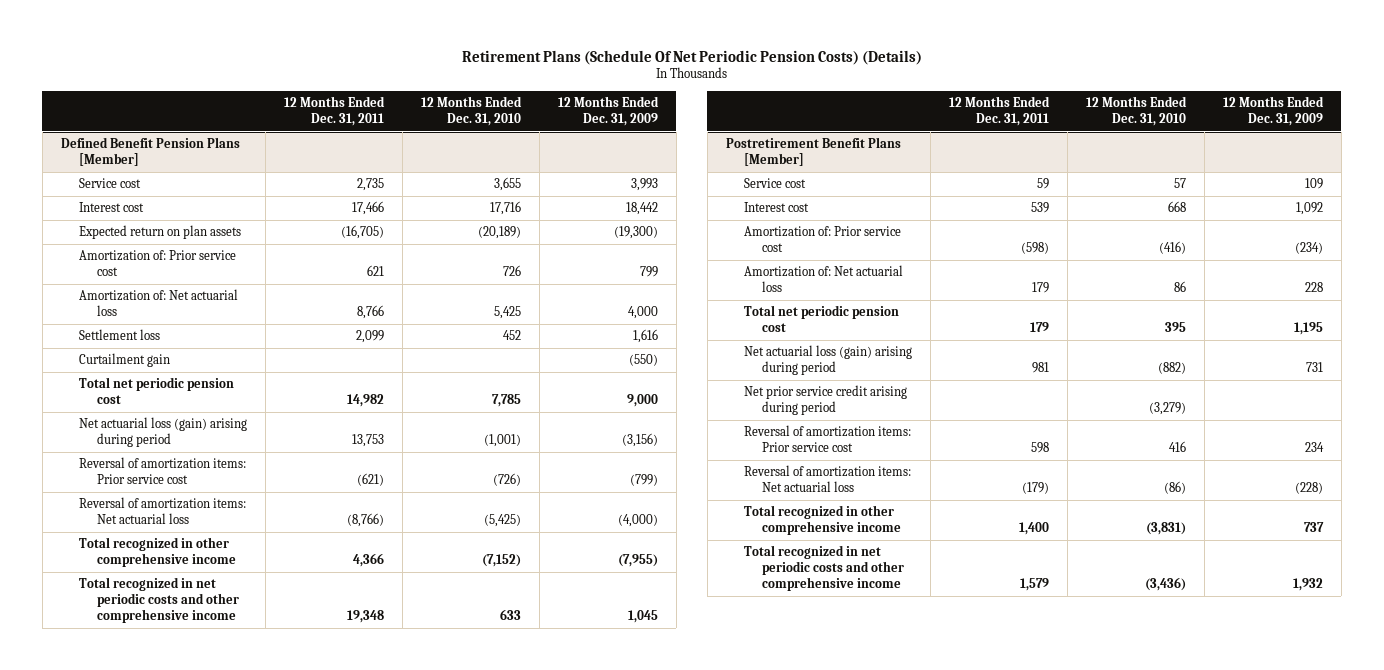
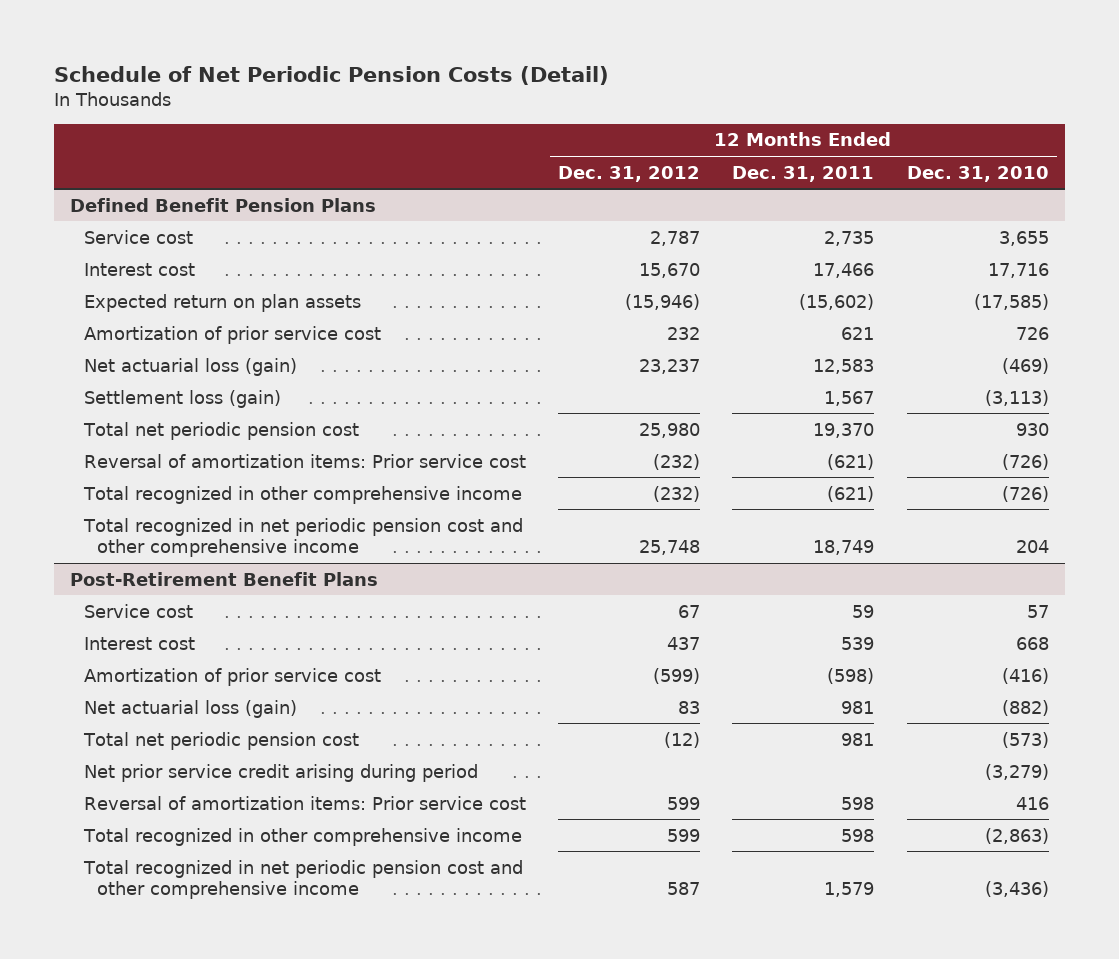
- Retirement Plans (Schedule Of Net Periodic Pension Costs) (Details)
+ Schedule of Net Periodic Pension Costs (Detail)
- | 12 Months Ended Dec. 31, 2011 | 12 Months Ended Dec. 31, 2010 | 12 Months Ended Dec. 31, 2009
+ | 12 Months Ended Dec. 31, 2012 | 12 Months Ended Dec. 31, 2011 | 12 Months Ended Dec. 31, 2010
- Defined Benefit Pension Plans [Member]
+ Defined Benefit Pension Plans
- Expected return on plan assets | (16,705) | (20,189) | (19,300)
- Amortization of: Prior service cost | 621 | 726 | 799
- Amortization of: Net actuarial loss | 8,766 | 5,425 | 4,000
- Settlement loss | 2,099 | 452 | 1,616
- Curtailment gain | | | (550)
- Total net periodic pension cost | 14,982 | 7,785 | 9,000
- Net actuarial loss (gain) arising during period | 13,753 | (1,001) | (3,156)
+ Expected return on plan assets | (15,946) | (15,602) | (17,585)
+ Amortization of prior service cost | 232 | 621 | 726
+ Net actuarial loss (gain) | 23,237 | 12,583 | (469)
+ Settlement loss (gain) | | 1,567 | (3,113)
+ Total net periodic pension cost | 25,980 | 19,370 | 930
- Reversal of amortization items: Net actuarial loss | (8,766) | (5,425) | (4,000)
- Total recognized in other comprehensive income | 4,366 | (7,152) | (7,955)
- Total recognized in net periodic costs and other comprehensive income | 19,348 | 633 | 1,045
- Postretirement Benefit Plans [Member]
+ Total recognized in other comprehensive income | (232) | (621) | (726)
+ Total recognized in net periodic pension cost and other comprehensive income | 25,748 | 18,749 | 204
+ Post-Retirement Benefit Plans
- Amortization of: Prior service cost | (598) | (416) | (234)
- Amortization of: Net actuarial loss | 179 | 86 | 228
- Total net periodic pension cost | 179 | 395 | 1,195
- Net actuarial loss (gain) arising during period | 981 | (882) | 731
+ Amortization of prior service cost | (599) | (598) | (416)
+ Net actuarial loss (gain) | 83 | 981 | (882)
+ Total net periodic pension cost | (12) | 981 | (573)
- Reversal of amortization items: Net actuarial loss | (179) | (86) | (228)
- Total recognized in other comprehensive income | 1,400 | (3,831) | 737
- Total recognized in net periodic costs and other comprehensive income | 1,579 | (3,436) | 1,932
+ Total recognized in other comprehensive income | 599 | 598 | (2,863)
+ Total recognized in net periodic pension cost and other comprehensive income | 587 | 1,579 | (3,436)

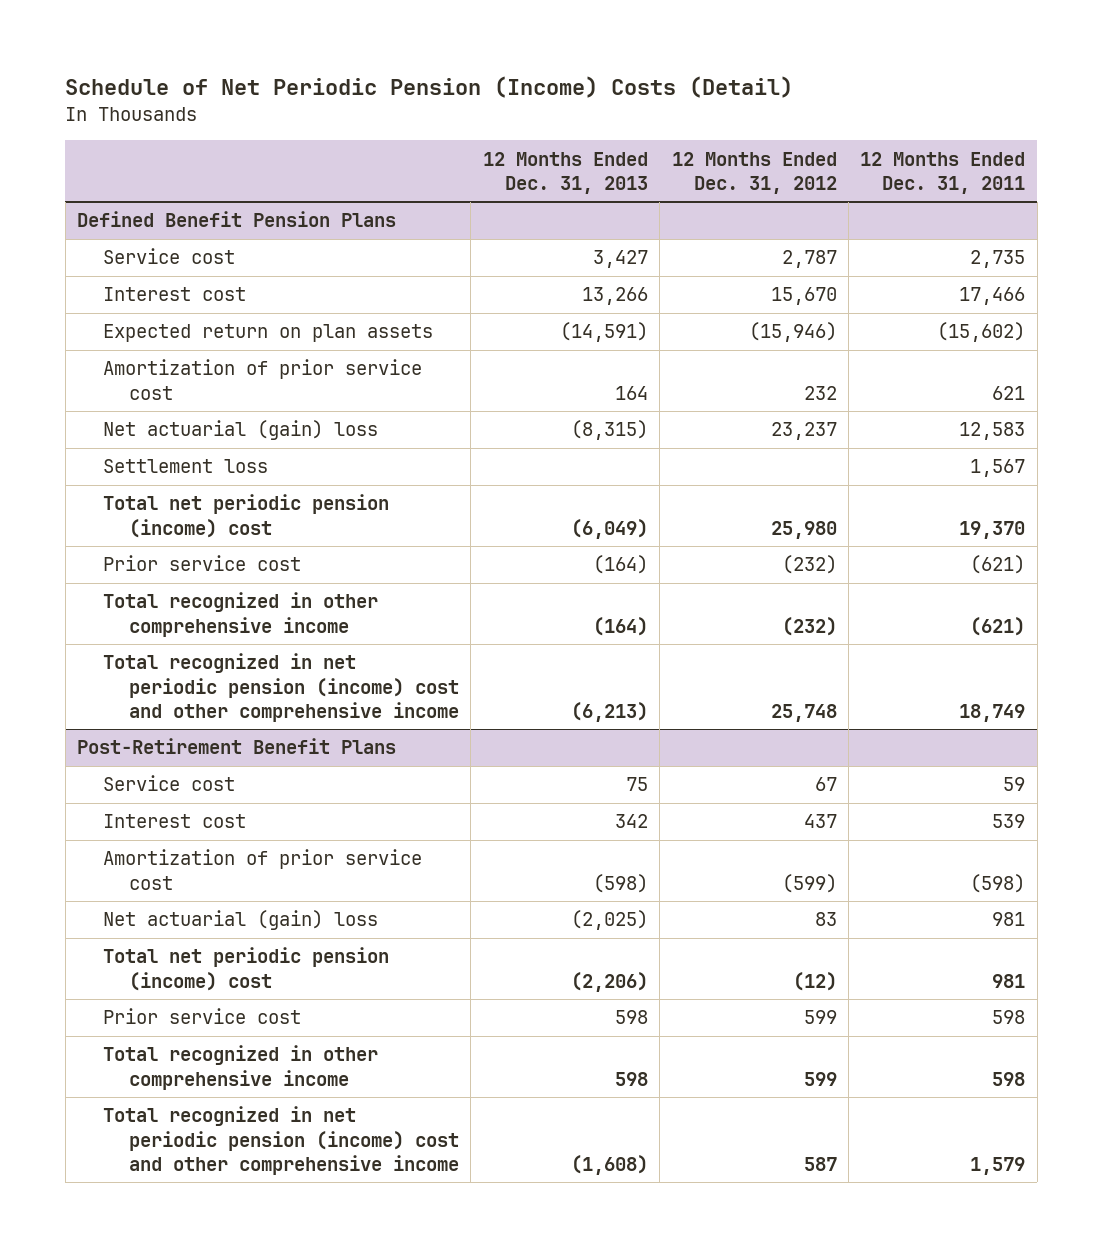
- Schedule of Net Periodic Pension Costs (Detail)
+ Schedule of Net Periodic Pension (Income) Costs (Detail)
- | 12 Months Ended Dec. 31, 2012 | 12 Months Ended Dec. 31, 2011 | 12 Months Ended Dec. 31, 2010
+ | 12 Months Ended Dec. 31, 2013 | 12 Months Ended Dec. 31, 2012 | 12 Months Ended Dec. 31, 2011
@ Defined Benefit Pension Plans
- Net actuarial loss (gain) | 23,237 | 12,583 | (469)
- Settlement loss (gain) | | 1,567 | (3,113)
- Total net periodic pension cost | 25,980 | 19,370 | 930
- Reversal of amortization items: Prior service cost | (232) | (621) | (726)
+ Net actuarial (gain) loss | (8,315) | 23,237 | 12,583
+ Settlement loss | | | 1,567
+ Total net periodic pension (income) cost | (6,049) | 25,980 | 19,370
+ Prior service cost | (164) | (232) | (621)
- Total recognized in net periodic pension cost and other comprehensive income | 25,748 | 18,749 | 204
+ Total recognized in net periodic pension (income) cost and other comprehensive income | (6,213) | 25,748 | 18,749
@ Post-Retirement Benefit Plans
- Net actuarial loss (gain) | 83 | 981 | (882)
- Total net periodic pension cost | (12) | 981 | (573)
- Net prior service credit arising during period | | | (3,279)
- Reversal of amortization items: Prior service cost | 599 | 598 | 416
+ Net actuarial (gain) loss | (2,025) | 83 | 981
+ Total net periodic pension (income) cost | (2,206) | (12) | 981
+ Prior service cost | 598 | 599 | 598
- Total recognized in net periodic pension cost and other comprehensive income | 587 | 1,579 | (3,436)
+ Total recognized in net periodic pension (income) cost and other comprehensive income | (1,608) | 587 | 1,579

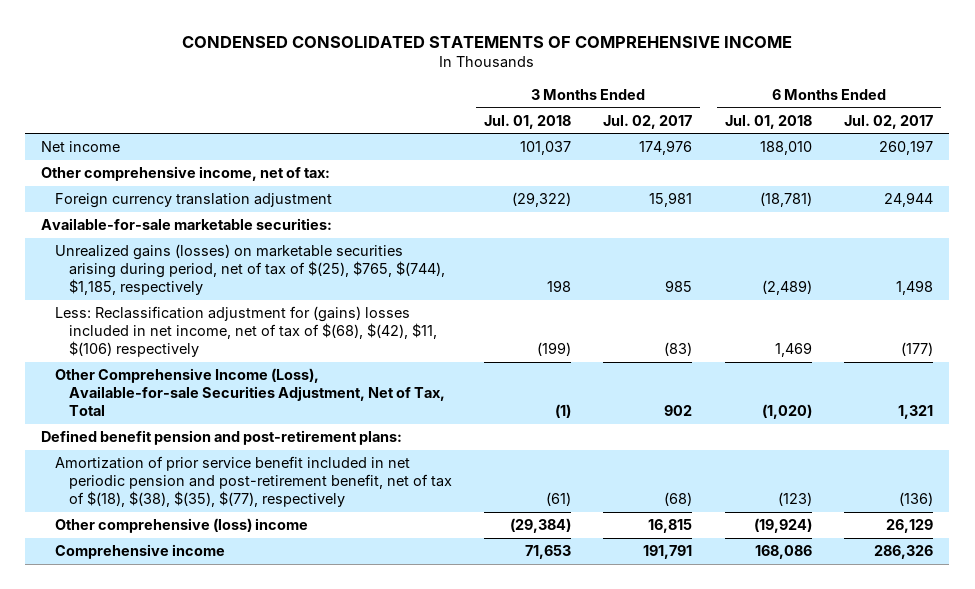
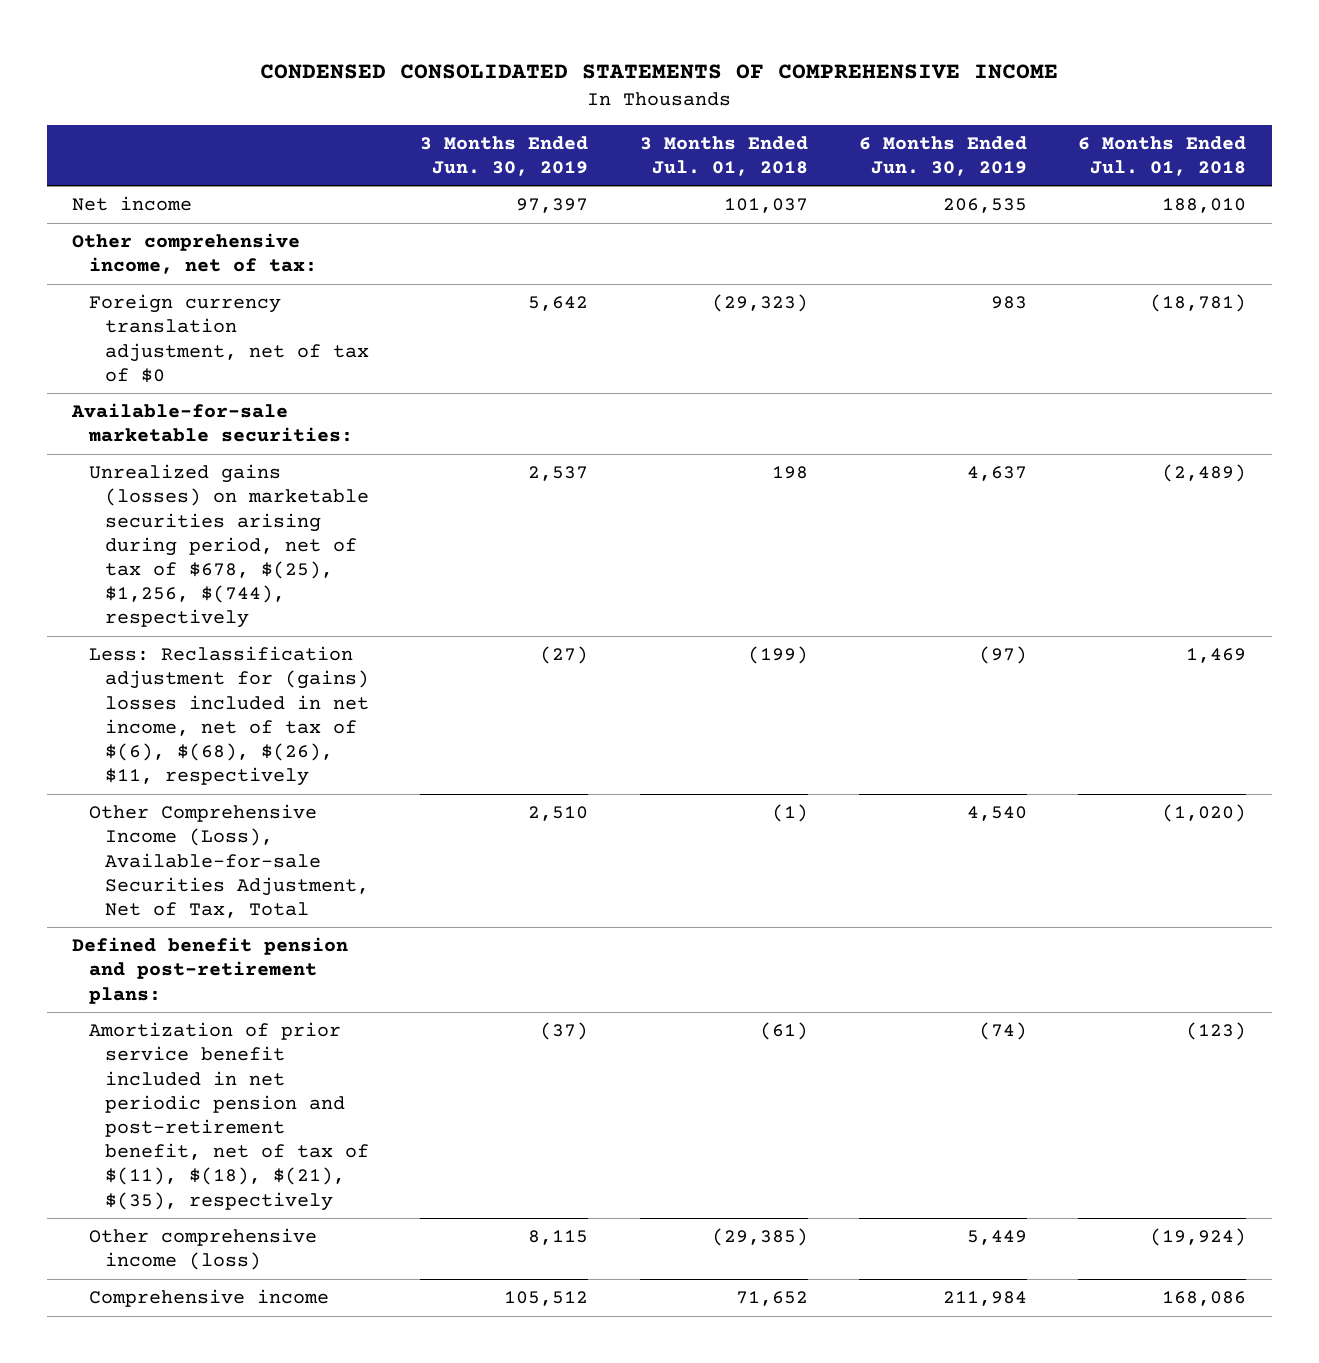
- | 3 Months Ended Jul. 01, 2018 | 3 Months Ended Jul. 02, 2017 | 6 Months Ended Jul. 01, 2018 | 6 Months Ended Jul. 02, 2017
+ | 3 Months Ended Jun. 30, 2019 | 3 Months Ended Jul. 01, 2018 | 6 Months Ended Jun. 30, 2019 | 6 Months Ended Jul. 01, 2018
- Foreign currency translation adjustment | (29,322) | 15,981 | (18,781) | 24,944
+ Foreign currency translation adjustment, net of tax of $0 | 5,642 | (29,323) | 983 | (18,781)
- Unrealized gains (losses) on marketable securities arising during period, net of tax of $(25), $765, $(744), $1,185, respectively | 198 | 985 | (2,489) | 1,498
- Less: Reclassification adjustment for (gains) losses included in net income, net of tax of $(68), $(42), $11, $(106) respectively | (199) | (83) | 1,469 | (177)
+ Unrealized gains (losses) on marketable securities arising during period, net of tax of $678, $(25), $1,256, $(744), respectively | 2,537 | 198 | 4,637 | (2,489)
+ Less: Reclassification adjustment for (gains) losses included in net income, net of tax of $(6), $(68), $(26), $11, respectively | (27) | (199) | (97) | 1,469
- Amortization of prior service benefit included in net periodic pension and post-retirement benefit, net of tax of $(18), $(38), $(35), $(77), respectively | (61) | (68) | (123) | (136)
- Other comprehensive (loss) income | (29,384) | 16,815 | (19,924) | 26,129
- Comprehensive income | 71,653 | 191,791 | 168,086 | 286,326
+ Amortization of prior service benefit included in net periodic pension and post-retirement benefit, net of tax of $(11), $(18), $(21), $(35), respectively | (37) | (61) | (74) | (123)
+ Other comprehensive income (loss) | 8,115 | (29,385) | 5,449 | (19,924)
+ Comprehensive income | 105,512 | 71,652 | 211,984 | 168,086

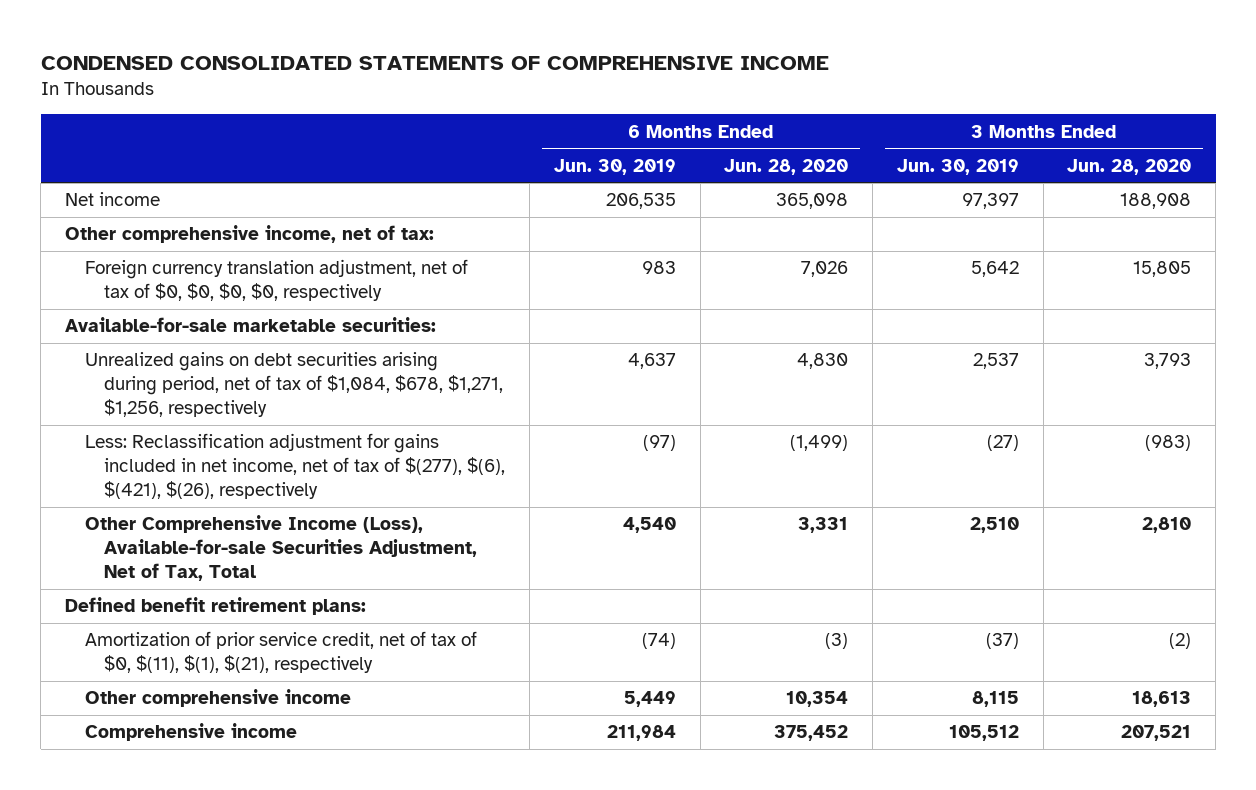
- | 3 Months Ended Jun. 30, 2019 | 3 Months Ended Jul. 01, 2018 | 6 Months Ended Jun. 30, 2019 | 6 Months Ended Jul. 01, 2018
+ | 6 Months Ended Jun. 30, 2019 | 6 Months Ended Jun. 28, 2020 | 3 Months Ended Jun. 30, 2019 | 3 Months Ended Jun. 28, 2020
- Foreign currency translation adjustment, net of tax of $0 | 5,642 | (29,323) | 983 | (18,781)
+ Foreign currency translation adjustment, net of tax of $0, $0, $0, $0, respectively | 983 | 7,026 | 5,642 | 15,805
- Unrealized gains (losses) on marketable securities arising during period, net of tax of $678, $(25), $1,256, $(744), respectively | 2,537 | 198 | 4,637 | (2,489)
- Less: Reclassification adjustment for (gains) losses included in net income, net of tax of $(6), $(68), $(26), $11, respectively | (27) | (199) | (97) | 1,469
+ Unrealized gains on debt securities arising during period, net of tax of $1,084, $678, $1,271, $1,256, respectively | 4,637 | 4,830 | 2,537 | 3,793
+ Less: Reclassification adjustment for gains included in net income, net of tax of $(277), $(6), $(421), $(26), respectively | (97) | (1,499) | (27) | (983)
- Defined benefit pension and post-retirement plans:
- Amortization of prior service benefit included in net periodic pension and post-retirement benefit, net of tax of $(11), $(18), $(21), $(35), respectively | (37) | (61) | (74) | (123)
- Other comprehensive income (loss) | 8,115 | (29,385) | 5,449 | (19,924)
+ Defined benefit retirement plans:
+ Amortization of prior service credit, net of tax of $0, $(11), $(1), $(21), respectively | (74) | (3) | (37) | (2)
+ Other comprehensive income | 5,449 | 10,354 | 8,115 | 18,613

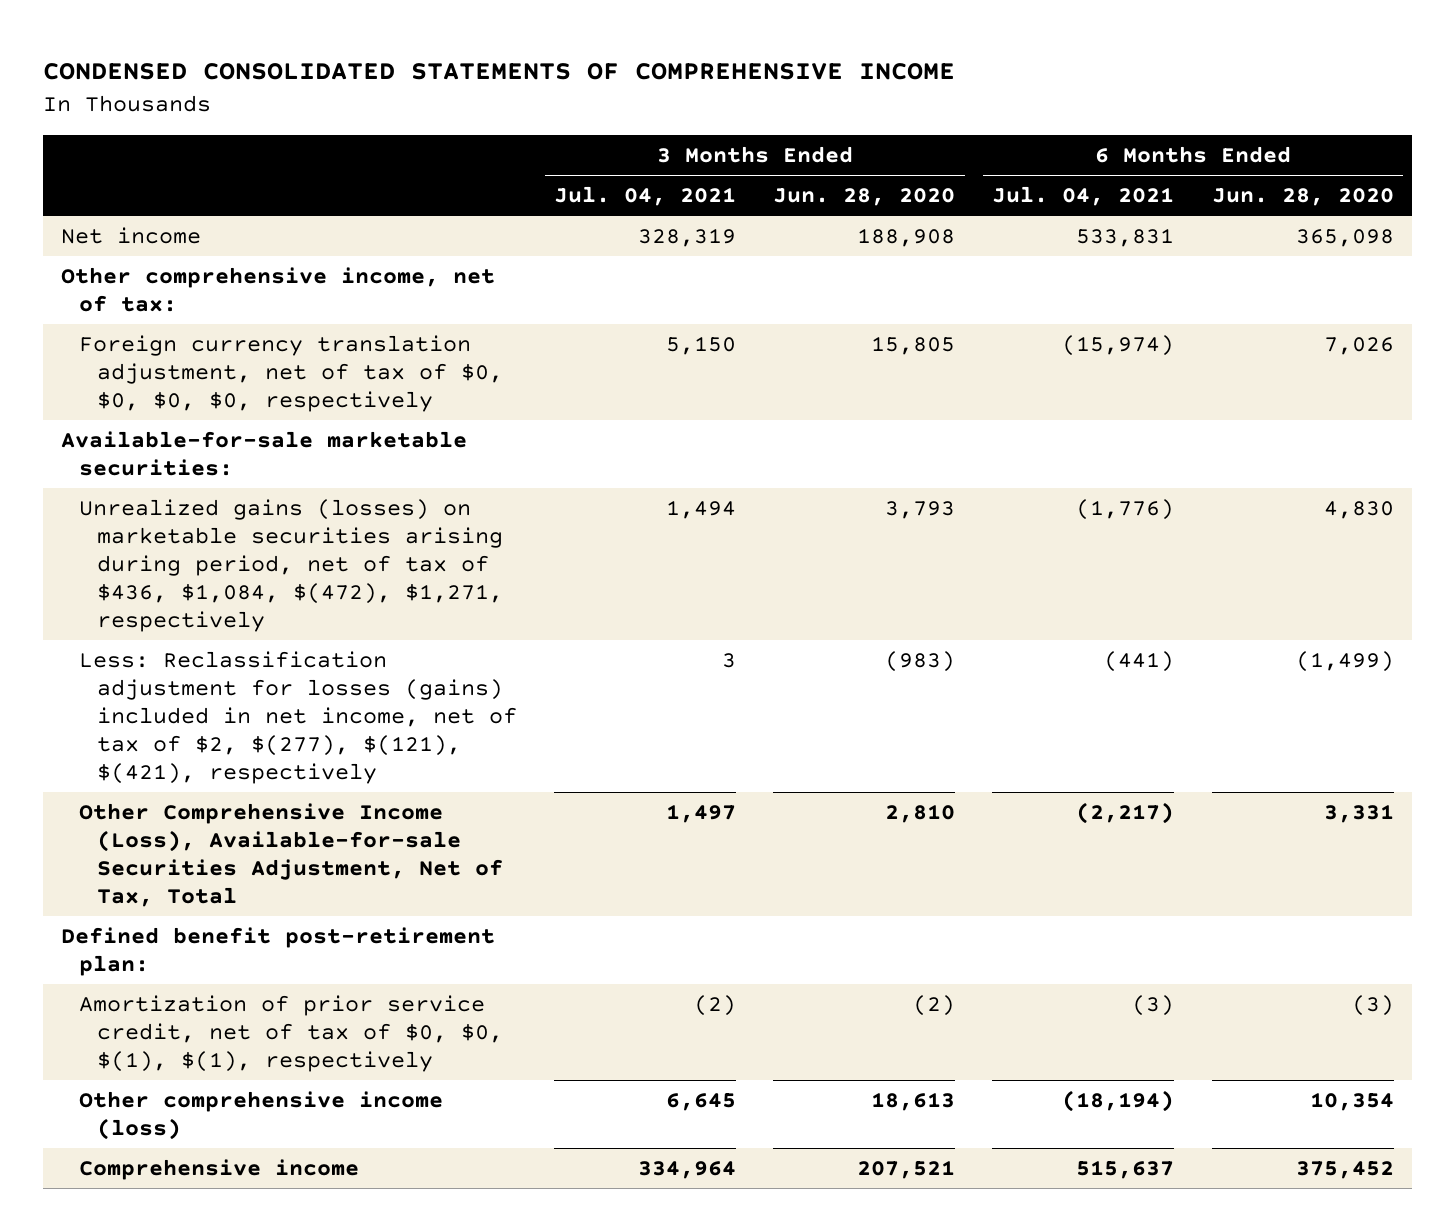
- | 6 Months Ended Jun. 30, 2019 | 6 Months Ended Jun. 28, 2020 | 3 Months Ended Jun. 30, 2019 | 3 Months Ended Jun. 28, 2020
+ | 3 Months Ended Jul. 04, 2021 | 3 Months Ended Jun. 28, 2020 | 6 Months Ended Jul. 04, 2021 | 6 Months Ended Jun. 28, 2020
- Unrealized gains on debt securities arising during period, net of tax of $1,084, $678, $1,271, $1,256, respectively | 4,637 | 4,830 | 2,537 | 3,793
- Less: Reclassification adjustment for gains included in net income, net of tax of $(277), $(6), $(421), $(26), respectively | (97) | (1,499) | (27) | (983)
+ Unrealized gains (losses) on marketable securities arising during period, net of tax of $436, $1,084, $(472), $1,271, respectively | 1,494 | 3,793 | (1,776) | 4,830
+ Less: Reclassification adjustment for losses (gains) included in net income, net of tax of $2, $(277), $(121), $(421), respectively | 3 | (983) | (441) | (1,499)
- Defined benefit retirement plans:
- Amortization of prior service credit, net of tax of $0, $(11), $(1), $(21), respectively | (74) | (3) | (37) | (2)
- Other comprehensive income | 5,449 | 10,354 | 8,115 | 18,613
+ Defined benefit post-retirement plan:
+ Amortization of prior service credit, net of tax of $0, $0, $(1), $(1), respectively | (2) | (2) | (3) | (3)
+ Other comprehensive income (loss) | 6,645 | 18,613 | (18,194) | 10,354

